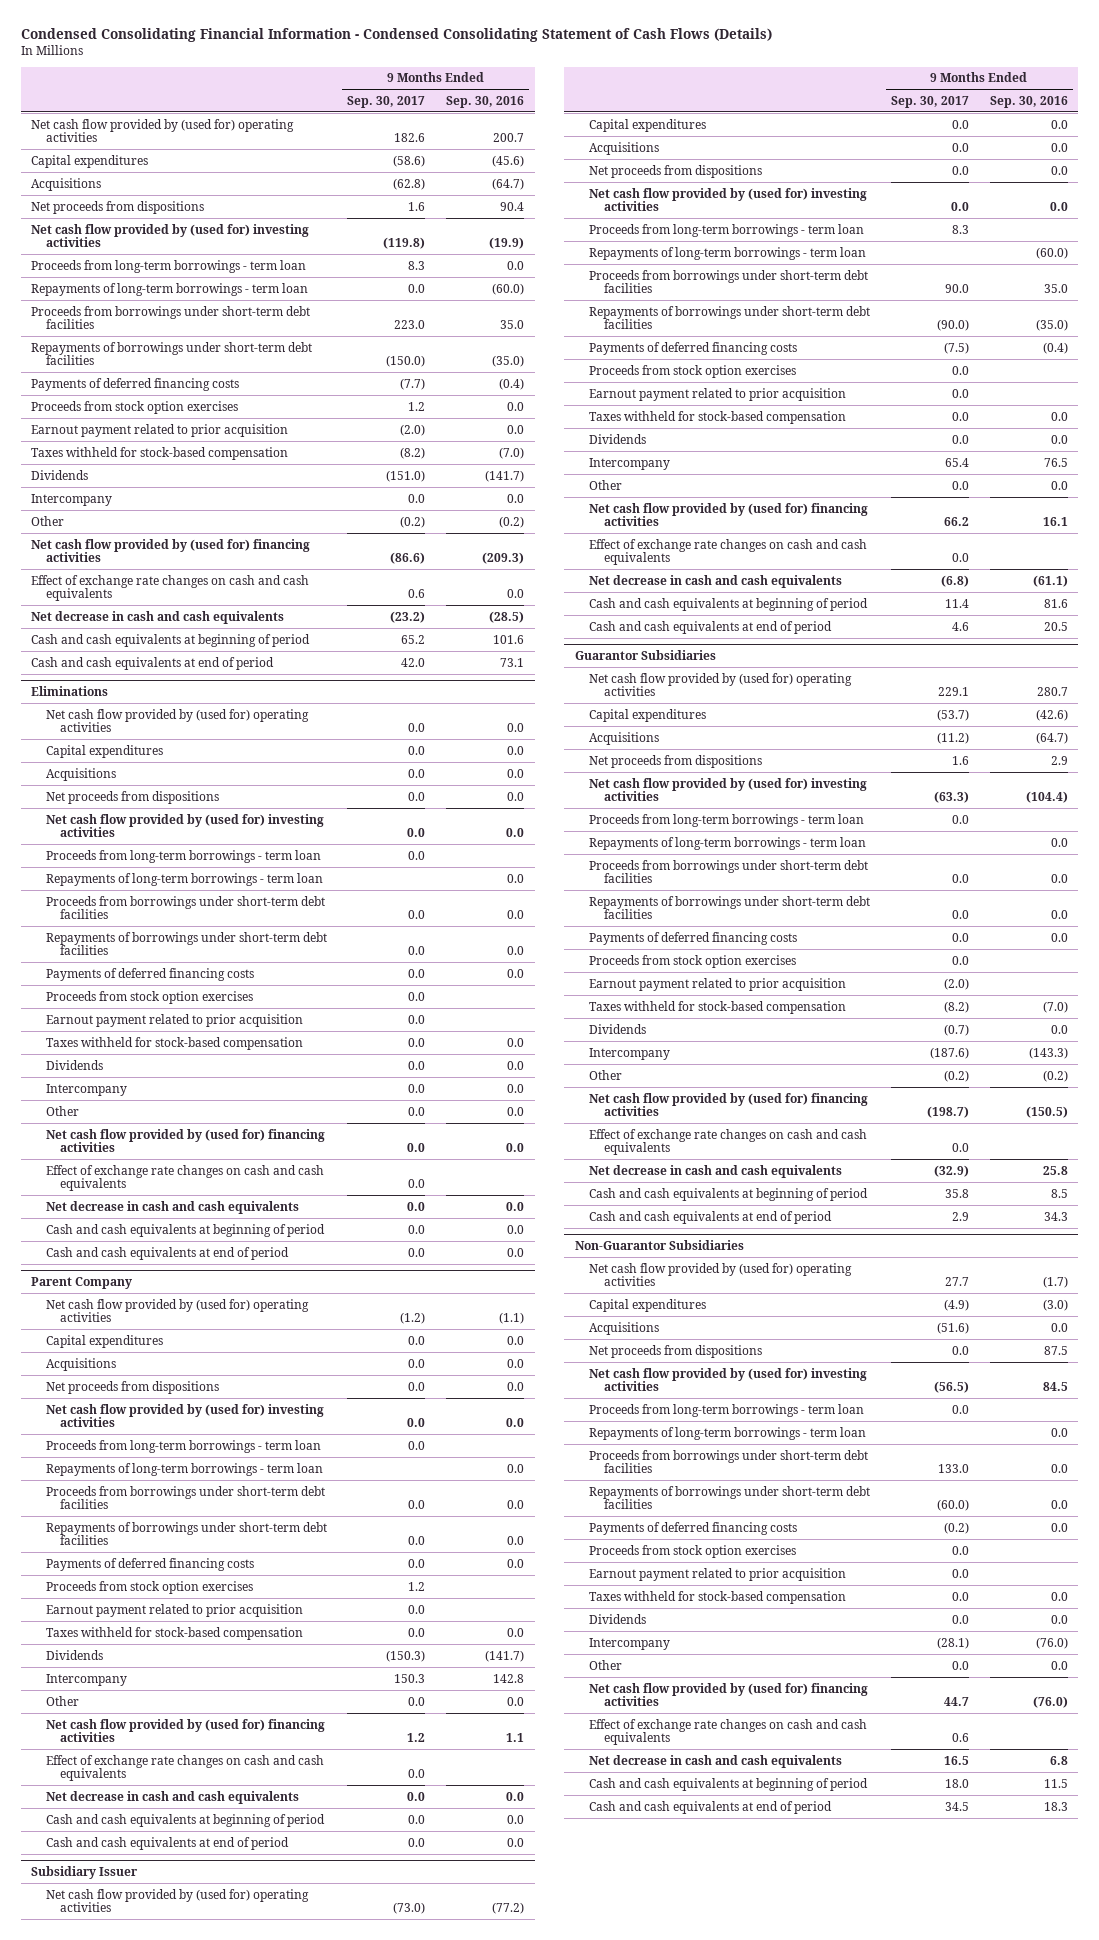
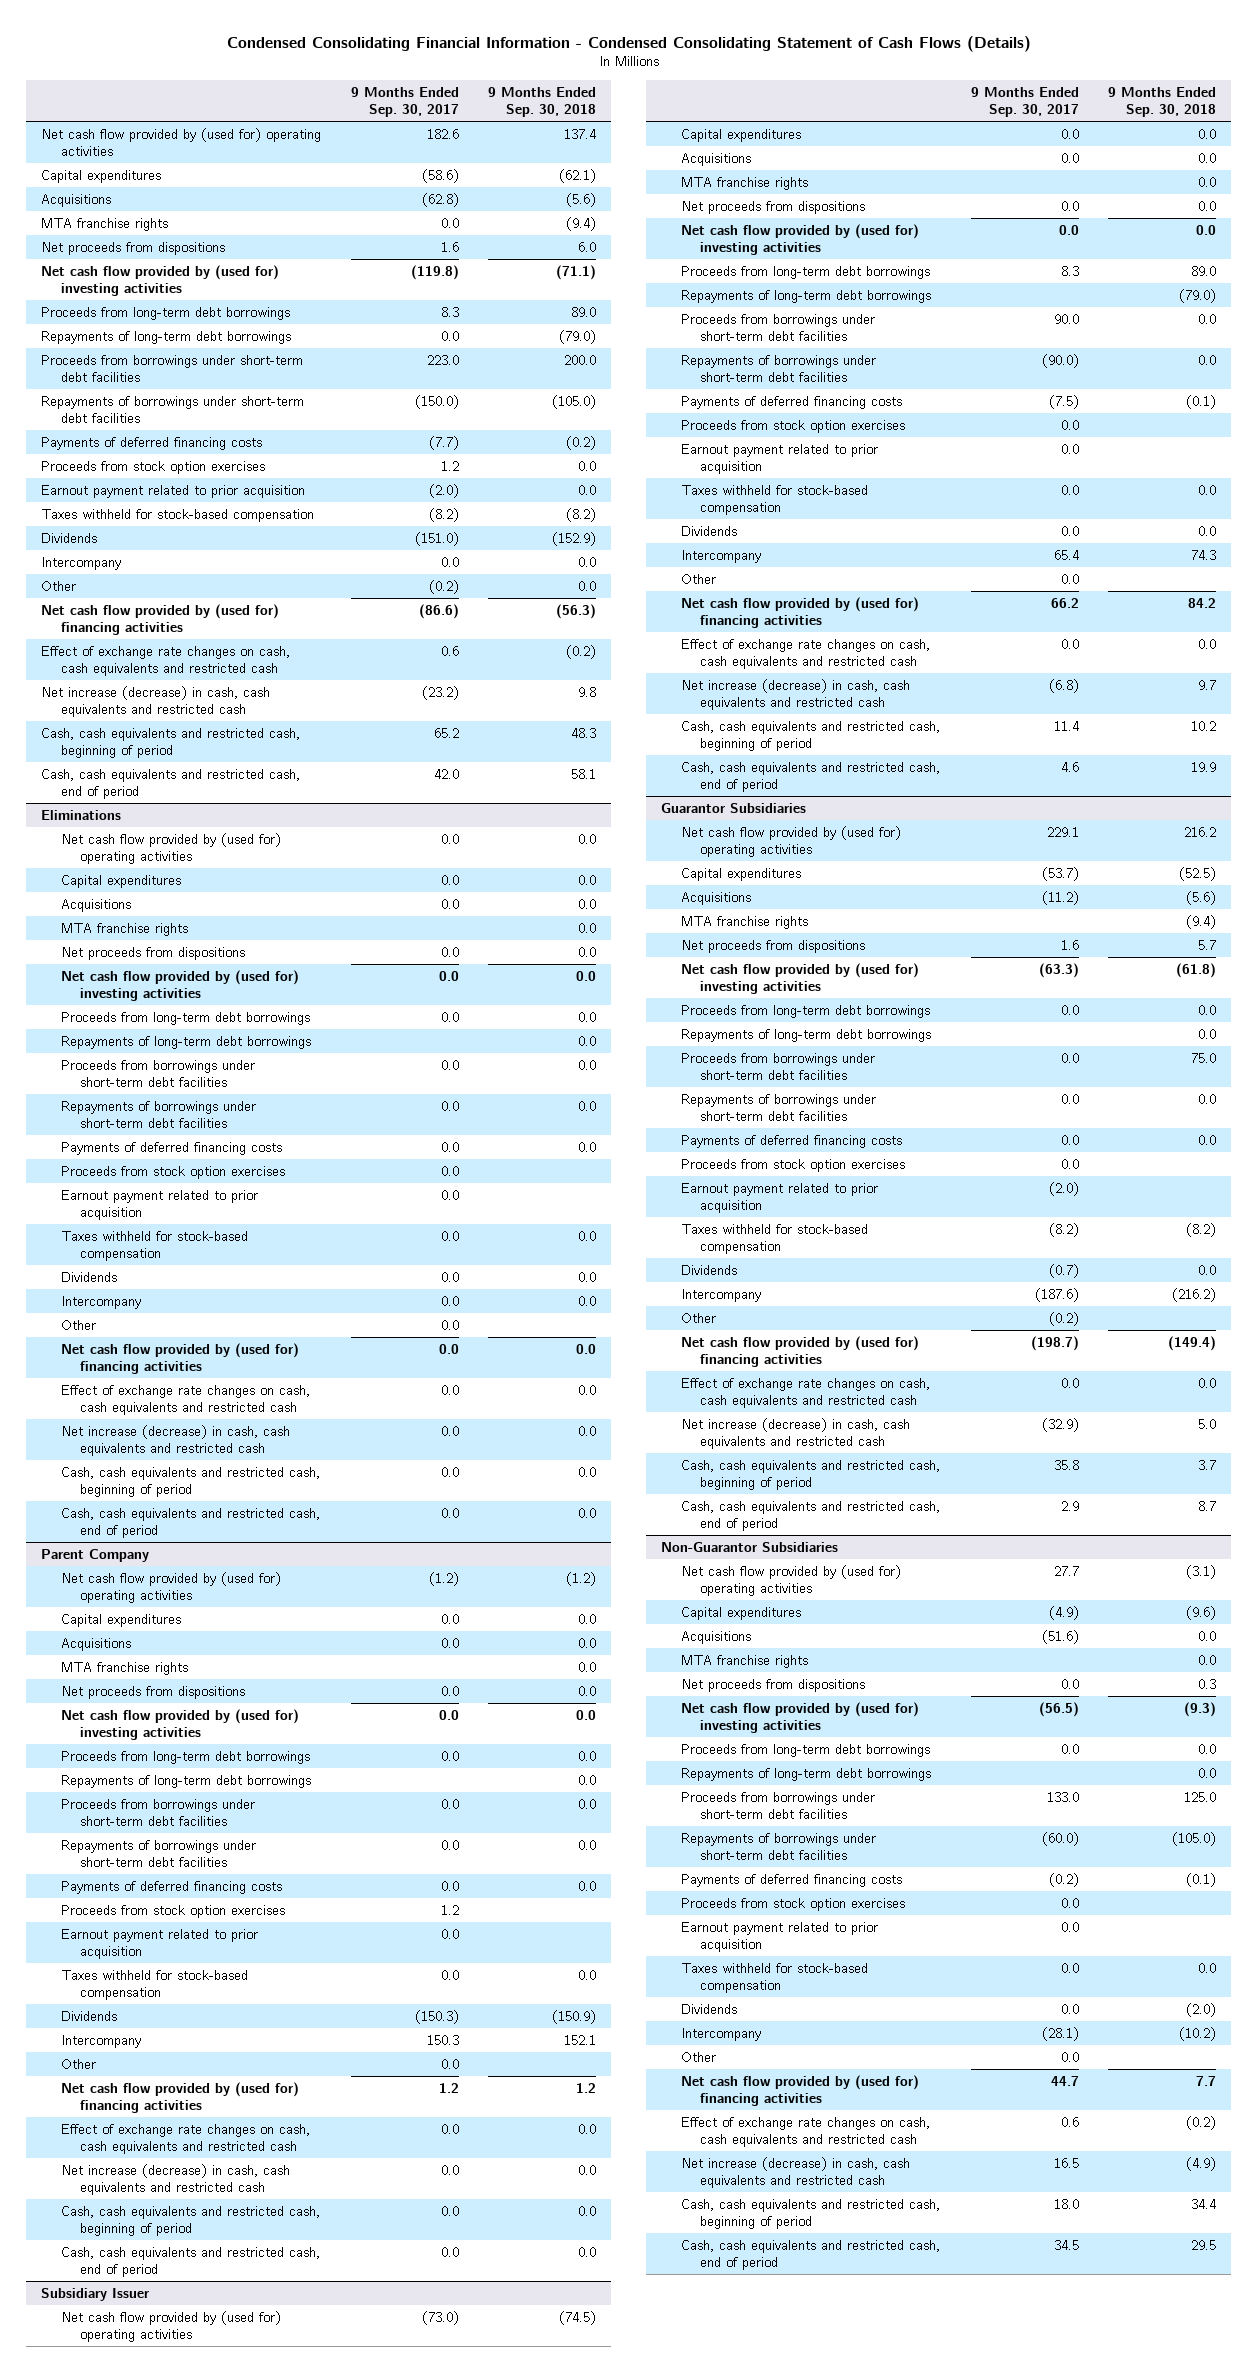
- | 9 Months Ended Sep. 30, 2017 | 9 Months Ended Sep. 30, 2016
+ | 9 Months Ended Sep. 30, 2017 | 9 Months Ended Sep. 30, 2018
+ MTA franchise rights | 0.0 | (9.4)
- Proceeds from long-term borrowings - term loan | 8.3 | 0.0
- Repayments of long-term borrowings - term loan | 0.0 | (60.0)
+ Proceeds from long-term debt borrowings | 8.3 | 89.0
+ Repayments of long-term debt borrowings | 0.0 | (79.0)
- Effect of exchange rate changes on cash and cash equivalents | 0.6 | 0.0
- Net decrease in cash and cash equivalents | (23.2) | (28.5)
- Cash and cash equivalents at beginning of period | 65.2 | 101.6
- Cash and cash equivalents at end of period | 42.0 | 73.1
+ Effect of exchange rate changes on cash, cash equivalents and restricted cash | 0.6 | (0.2)
+ Net increase (decrease) in cash, cash equivalents and restricted cash | (23.2) | 9.8
+ Cash, cash equivalents and restricted cash, beginning of period | 65.2 | 48.3
+ Cash, cash equivalents and restricted cash, end of period | 42.0 | 58.1
@ Eliminations
+ MTA franchise rights | | 0.0
- Proceeds from long-term borrowings - term loan | 0.0 |
- Repayments of long-term borrowings - term loan | | 0.0
+ Proceeds from long-term debt borrowings | 0.0 | 0.0
+ Repayments of long-term debt borrowings | | 0.0
- Effect of exchange rate changes on cash and cash equivalents | 0.0 |
- Net decrease in cash and cash equivalents | 0.0 | 0.0
- Cash and cash equivalents at beginning of period | 0.0 | 0.0
- Cash and cash equivalents at end of period | 0.0 | 0.0
+ Effect of exchange rate changes on cash, cash equivalents and restricted cash | 0.0 | 0.0
+ Net increase (decrease) in cash, cash equivalents and restricted cash | 0.0 | 0.0
+ Cash, cash equivalents and restricted cash, beginning of period | 0.0 | 0.0
+ Cash, cash equivalents and restricted cash, end of period | 0.0 | 0.0
@ Parent Company
+ MTA franchise rights | | 0.0
- Proceeds from long-term borrowings - term loan | 0.0 |
- Repayments of long-term borrowings - term loan | | 0.0
+ Proceeds from long-term debt borrowings | 0.0 | 0.0
+ Repayments of long-term debt borrowings | | 0.0
- Effect of exchange rate changes on cash and cash equivalents | 0.0 |
- Net decrease in cash and cash equivalents | 0.0 | 0.0
- Cash and cash equivalents at beginning of period | 0.0 | 0.0
- Cash and cash equivalents at end of period | 0.0 | 0.0
+ Effect of exchange rate changes on cash, cash equivalents and restricted cash | 0.0 | 0.0
+ Net increase (decrease) in cash, cash equivalents and restricted cash | 0.0 | 0.0
+ Cash, cash equivalents and restricted cash, beginning of period | 0.0 | 0.0
+ Cash, cash equivalents and restricted cash, end of period | 0.0 | 0.0
@ Subsidiary Issuer
+ MTA franchise rights | | 0.0
- Proceeds from long-term borrowings - term loan | 8.3 |
- Repayments of long-term borrowings - term loan | | (60.0)
+ Proceeds from long-term debt borrowings | 8.3 | 89.0
+ Repayments of long-term debt borrowings | | (79.0)
- Effect of exchange rate changes on cash and cash equivalents | 0.0 |
- Net decrease in cash and cash equivalents | (6.8) | (61.1)
- Cash and cash equivalents at beginning of period | 11.4 | 81.6
- Cash and cash equivalents at end of period | 4.6 | 20.5
+ Effect of exchange rate changes on cash, cash equivalents and restricted cash | 0.0 | 0.0
+ Net increase (decrease) in cash, cash equivalents and restricted cash | (6.8) | 9.7
+ Cash, cash equivalents and restricted cash, beginning of period | 11.4 | 10.2
+ Cash, cash equivalents and restricted cash, end of period | 4.6 | 19.9
@ Guarantor Subsidiaries
+ MTA franchise rights | | (9.4)
- Proceeds from long-term borrowings - term loan | 0.0 |
- Repayments of long-term borrowings - term loan | | 0.0
+ Proceeds from long-term debt borrowings | 0.0 | 0.0
+ Repayments of long-term debt borrowings | | 0.0
- Effect of exchange rate changes on cash and cash equivalents | 0.0 |
- Net decrease in cash and cash equivalents | (32.9) | 25.8
- Cash and cash equivalents at beginning of period | 35.8 | 8.5
- Cash and cash equivalents at end of period | 2.9 | 34.3
+ Effect of exchange rate changes on cash, cash equivalents and restricted cash | 0.0 | 0.0
+ Net increase (decrease) in cash, cash equivalents and restricted cash | (32.9) | 5.0
+ Cash, cash equivalents and restricted cash, beginning of period | 35.8 | 3.7
+ Cash, cash equivalents and restricted cash, end of period | 2.9 | 8.7
@ Non-Guarantor Subsidiaries
+ MTA franchise rights | | 0.0
- Proceeds from long-term borrowings - term loan | 0.0 |
- Repayments of long-term borrowings - term loan | | 0.0
+ Proceeds from long-term debt borrowings | 0.0 | 0.0
+ Repayments of long-term debt borrowings | | 0.0
- Effect of exchange rate changes on cash and cash equivalents | 0.6 |
- Net decrease in cash and cash equivalents | 16.5 | 6.8
- Cash and cash equivalents at beginning of period | 18.0 | 11.5
- Cash and cash equivalents at end of period | 34.5 | 18.3
+ Effect of exchange rate changes on cash, cash equivalents and restricted cash | 0.6 | (0.2)
+ Net increase (decrease) in cash, cash equivalents and restricted cash | 16.5 | (4.9)
+ Cash, cash equivalents and restricted cash, beginning of period | 18.0 | 34.4
+ Cash, cash equivalents and restricted cash, end of period | 34.5 | 29.5

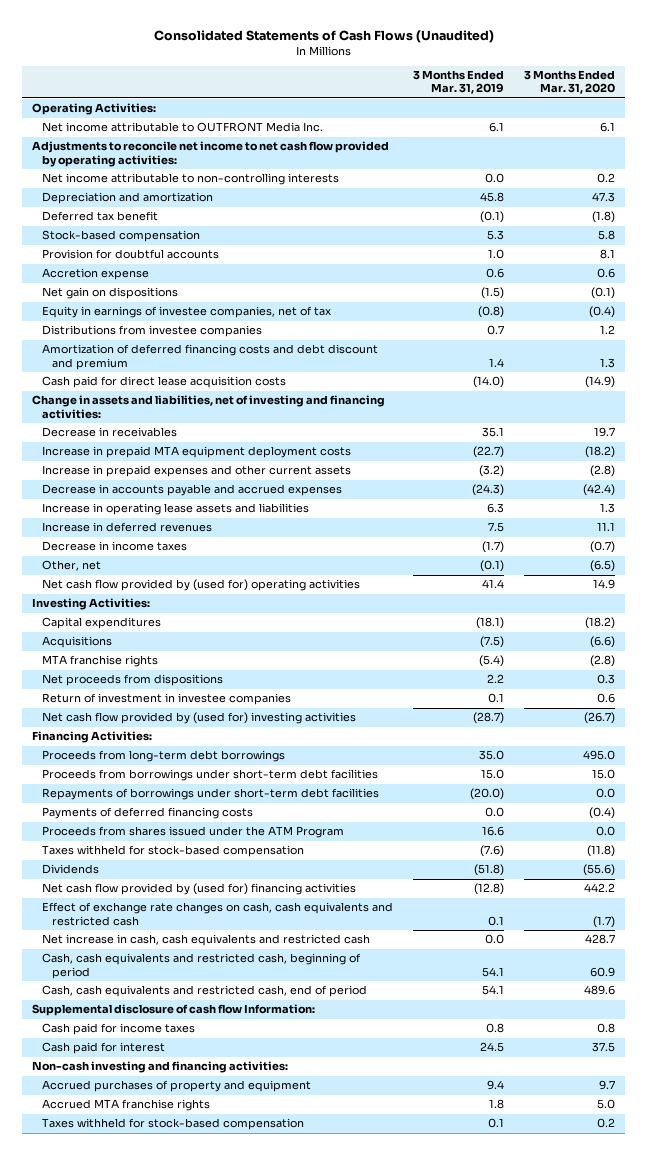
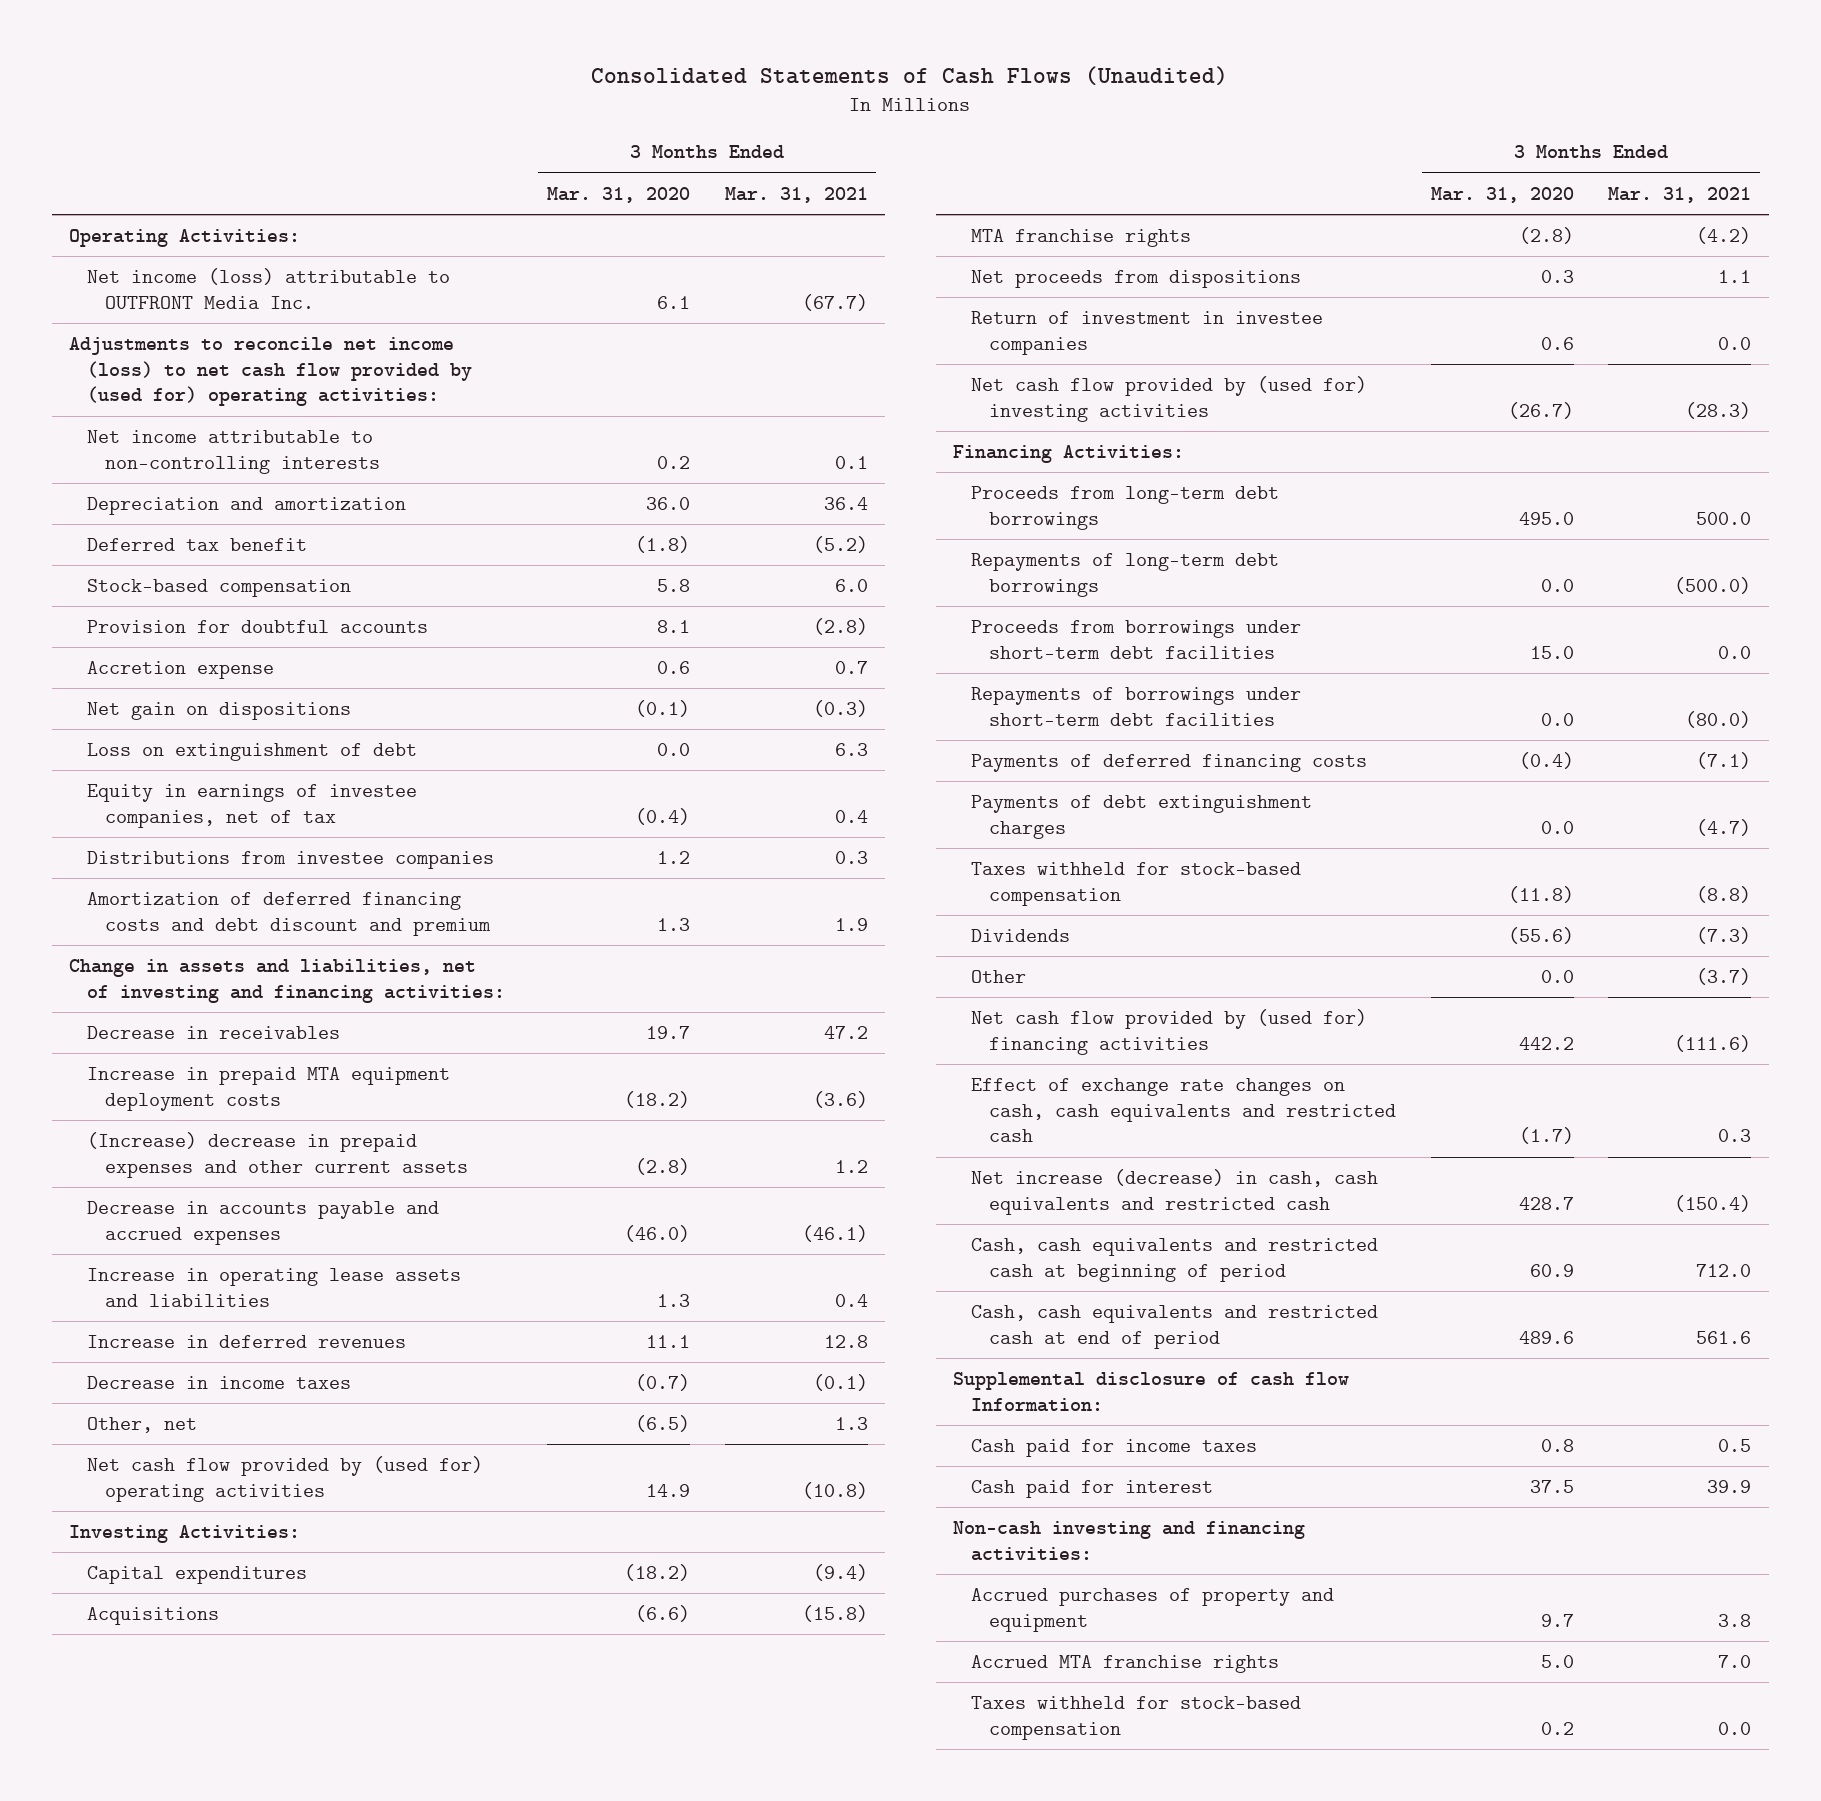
- | 3 Months Ended Mar. 31, 2019 | 3 Months Ended Mar. 31, 2020
+ | 3 Months Ended Mar. 31, 2020 | 3 Months Ended Mar. 31, 2021
- Net income attributable to OUTFRONT Media Inc. | 6.1 | 6.1
- Adjustments to reconcile net income to net cash flow provided by operating activities:
+ Net income (loss) attributable to OUTFRONT Media Inc. | 6.1 | (67.7)
+ Adjustments to reconcile net income (loss) to net cash flow provided by (used for) operating activities:
- Depreciation and amortization | 45.8 | 47.3
+ Depreciation and amortization | 36.0 | 36.4
+ Loss on extinguishment of debt | 0.0 | 6.3
- Cash paid for direct lease acquisition costs | (14.0) | (14.9)
- Increase in prepaid expenses and other current assets | (3.2) | (2.8)
- Decrease in accounts payable and accrued expenses | (24.3) | (42.4)
+ (Increase) decrease in prepaid expenses and other current assets | (2.8) | 1.2
+ Decrease in accounts payable and accrued expenses | (46.0) | (46.1)
+ Repayments of long-term debt borrowings | 0.0 | (500.0)
- Proceeds from shares issued under the ATM Program | 16.6 | 0.0
+ Payments of debt extinguishment charges | 0.0 | (4.7)
+ Other | 0.0 | (3.7)
- Net increase in cash, cash equivalents and restricted cash | 0.0 | 428.7
- Cash, cash equivalents and restricted cash, beginning of period | 54.1 | 60.9
- Cash, cash equivalents and restricted cash, end of period | 54.1 | 489.6
+ Net increase (decrease) in cash, cash equivalents and restricted cash | 428.7 | (150.4)
+ Cash, cash equivalents and restricted cash at beginning of period | 60.9 | 712.0
+ Cash, cash equivalents and restricted cash at end of period | 489.6 | 561.6

